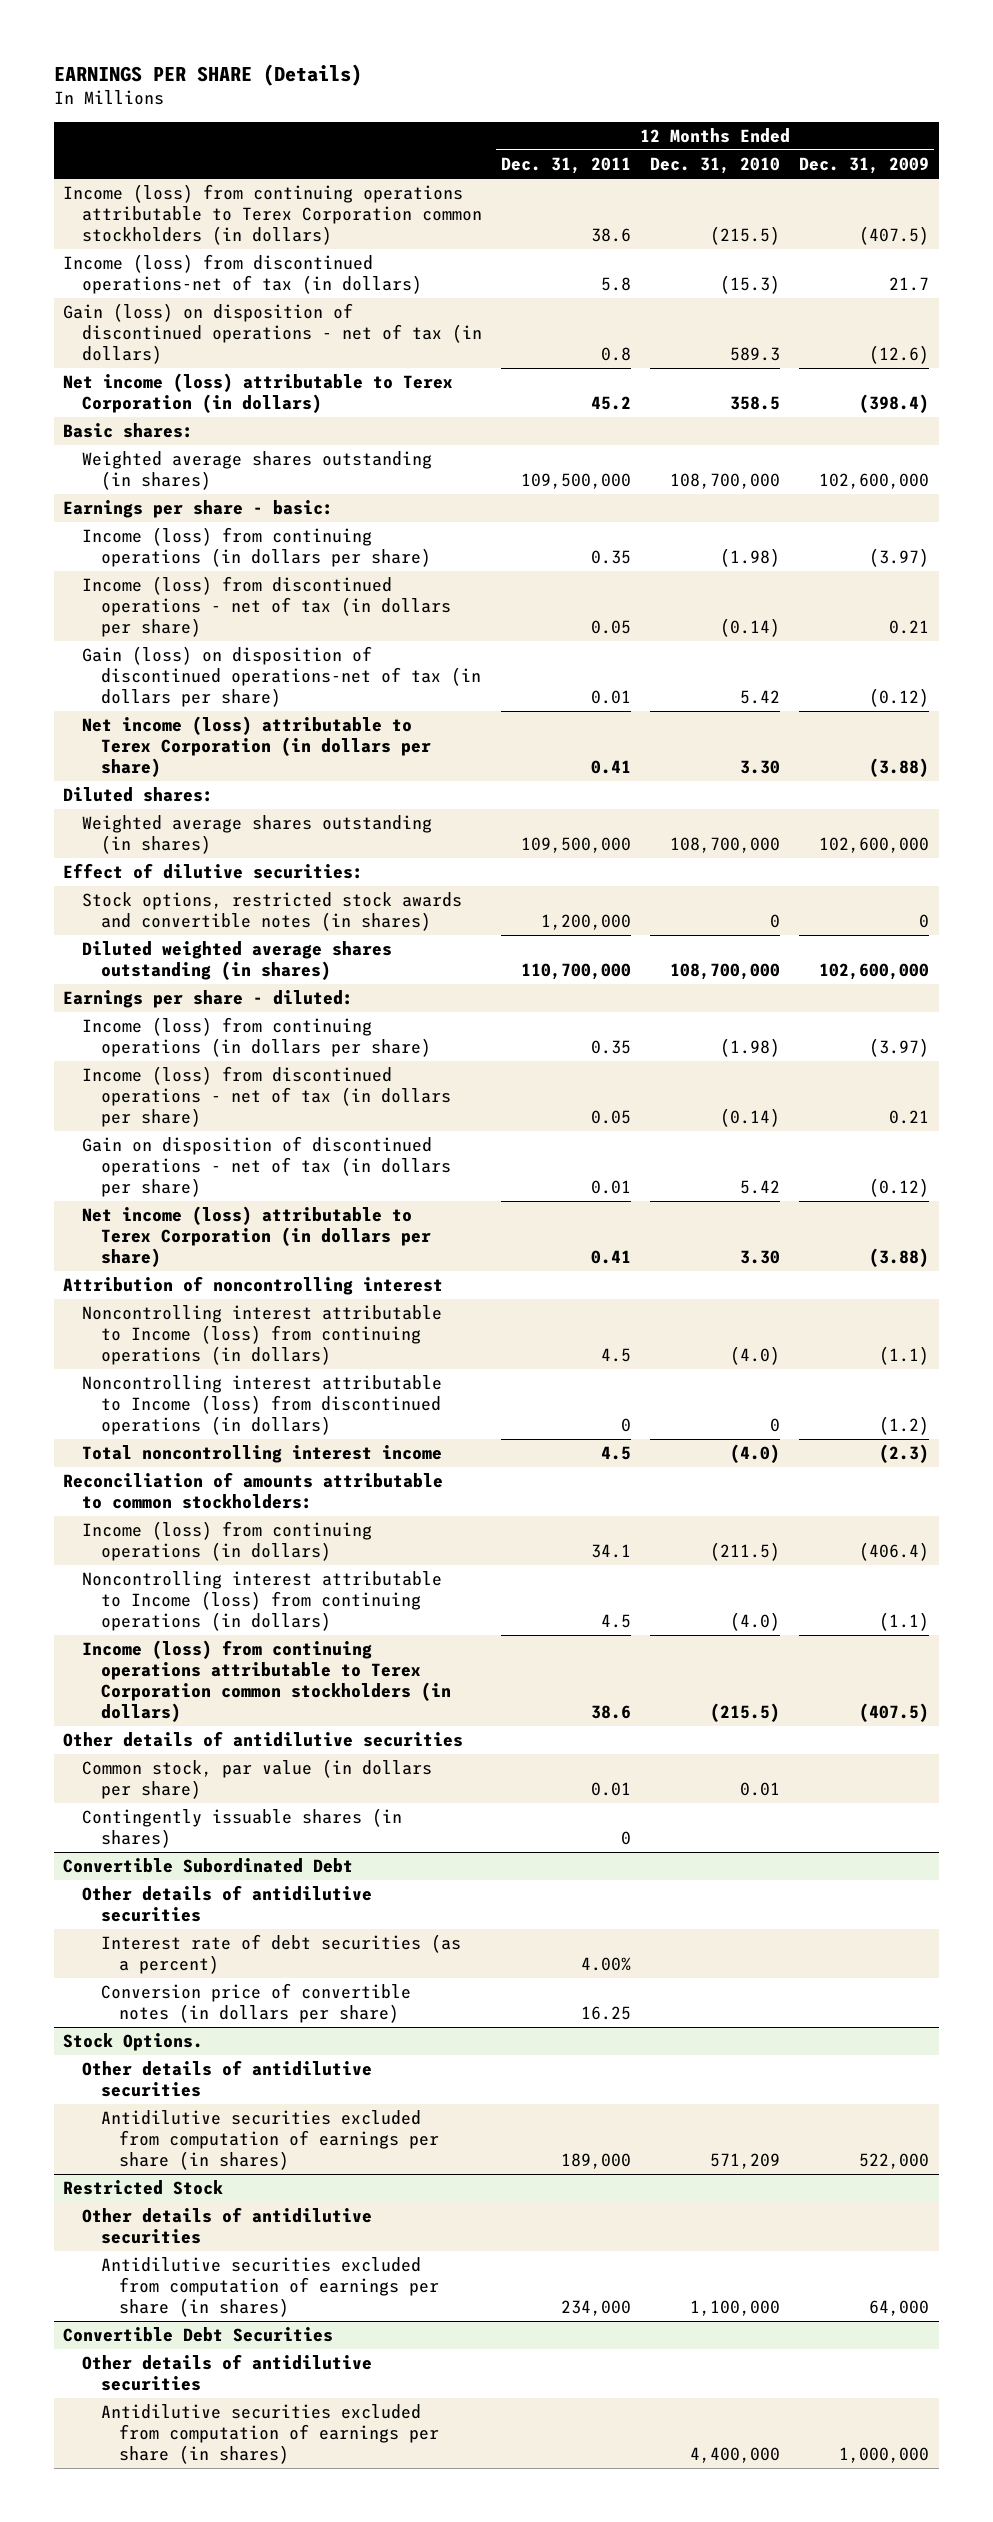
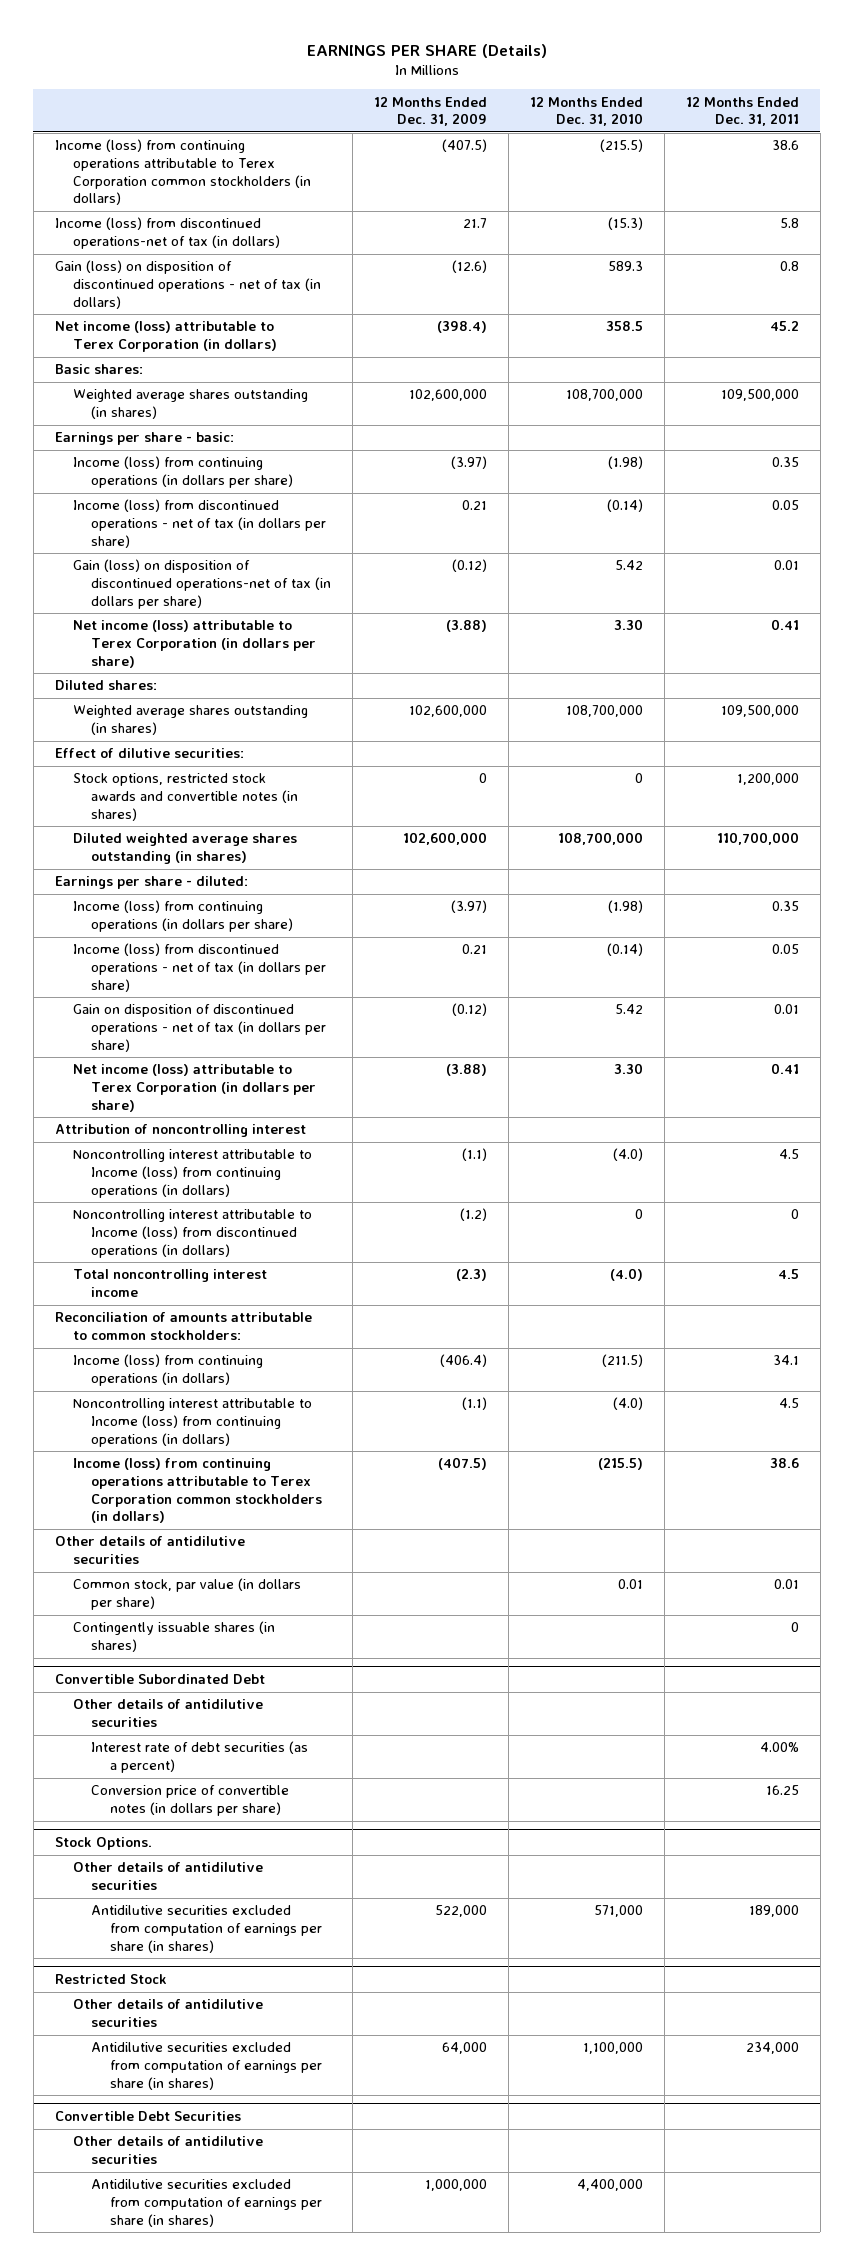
- | 12 Months Ended Dec. 31, 2011 | 12 Months Ended Dec. 31, 2010 | 12 Months Ended Dec. 31, 2009
+ | 12 Months Ended Dec. 31, 2009 | 12 Months Ended Dec. 31, 2010 | 12 Months Ended Dec. 31, 2011
@ Stock Options.
- Antidilutive securities excluded from computation of earnings per share (in shares) | 189,000 | 571,209 | 522,000
+ Antidilutive securities excluded from computation of earnings per share (in shares) | 522,000 | 571,000 | 189,000

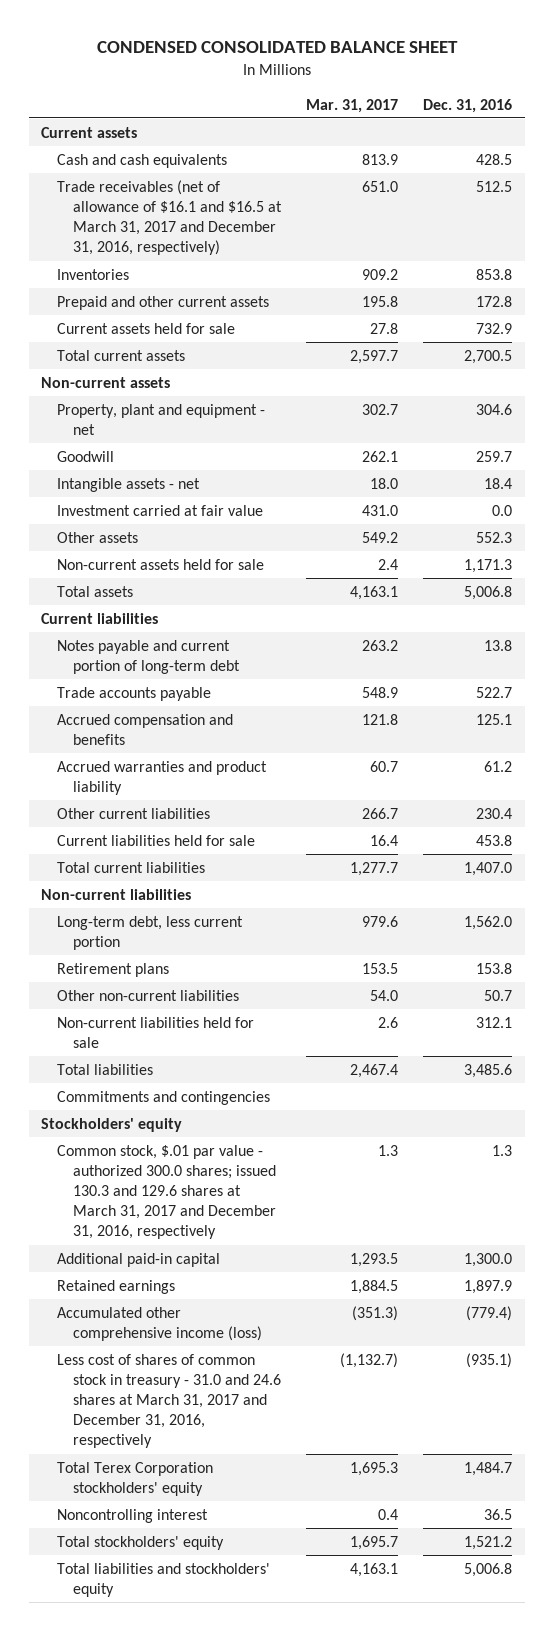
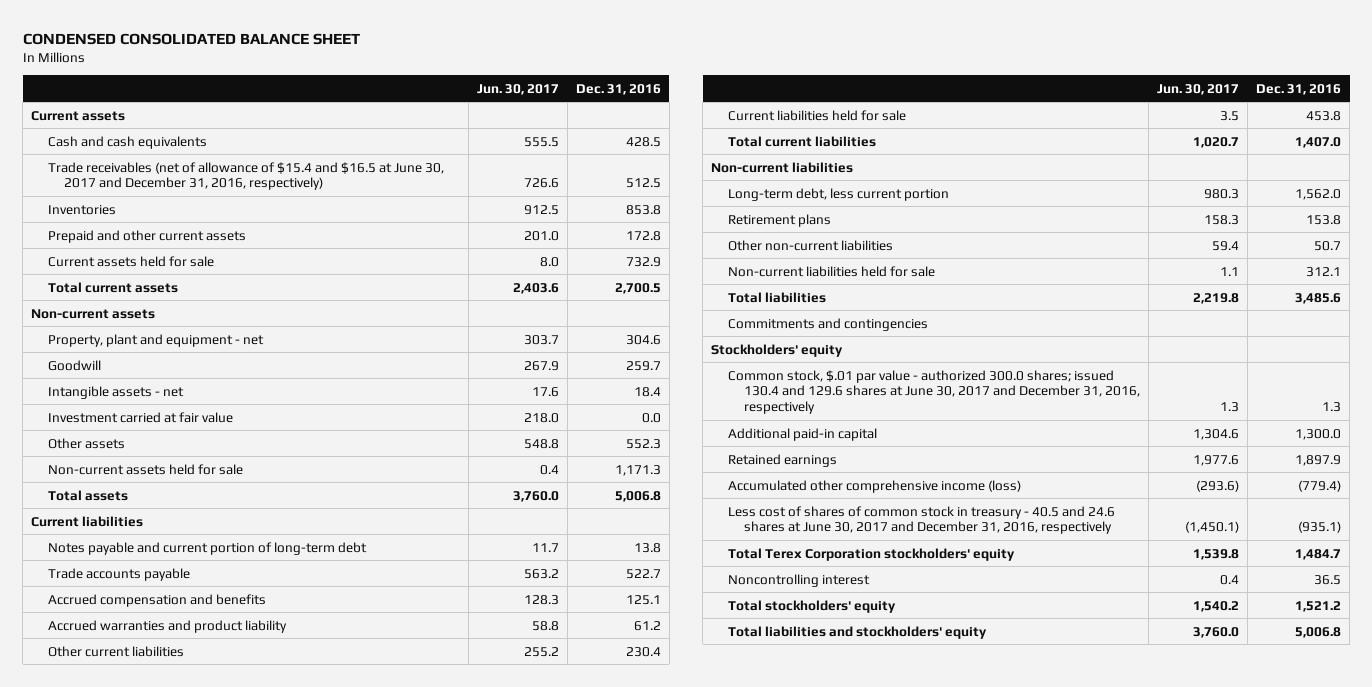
- | Mar. 31, 2017 | Dec. 31, 2016
+ | Jun. 30, 2017 | Dec. 31, 2016
- Trade receivables (net of allowance of $16.1 and $16.5 at March 31, 2017 and December 31, 2016, respectively) | 651.0 | 512.5
+ Trade receivables (net of allowance of $15.4 and $16.5 at June 30, 2017 and December 31, 2016, respectively) | 726.6 | 512.5
- Common stock, $.01 par value - authorized 300.0 shares; issued 130.3 and 129.6 shares at March 31, 2017 and December 31, 2016, respectively | 1.3 | 1.3
+ Common stock, $.01 par value - authorized 300.0 shares; issued 130.4 and 129.6 shares at June 30, 2017 and December 31, 2016, respectively | 1.3 | 1.3
- Less cost of shares of common stock in treasury - 31.0 and 24.6 shares at March 31, 2017 and December 31, 2016, respectively | (1,132.7) | (935.1)
+ Less cost of shares of common stock in treasury - 40.5 and 24.6 shares at June 30, 2017 and December 31, 2016, respectively | (1,450.1) | (935.1)

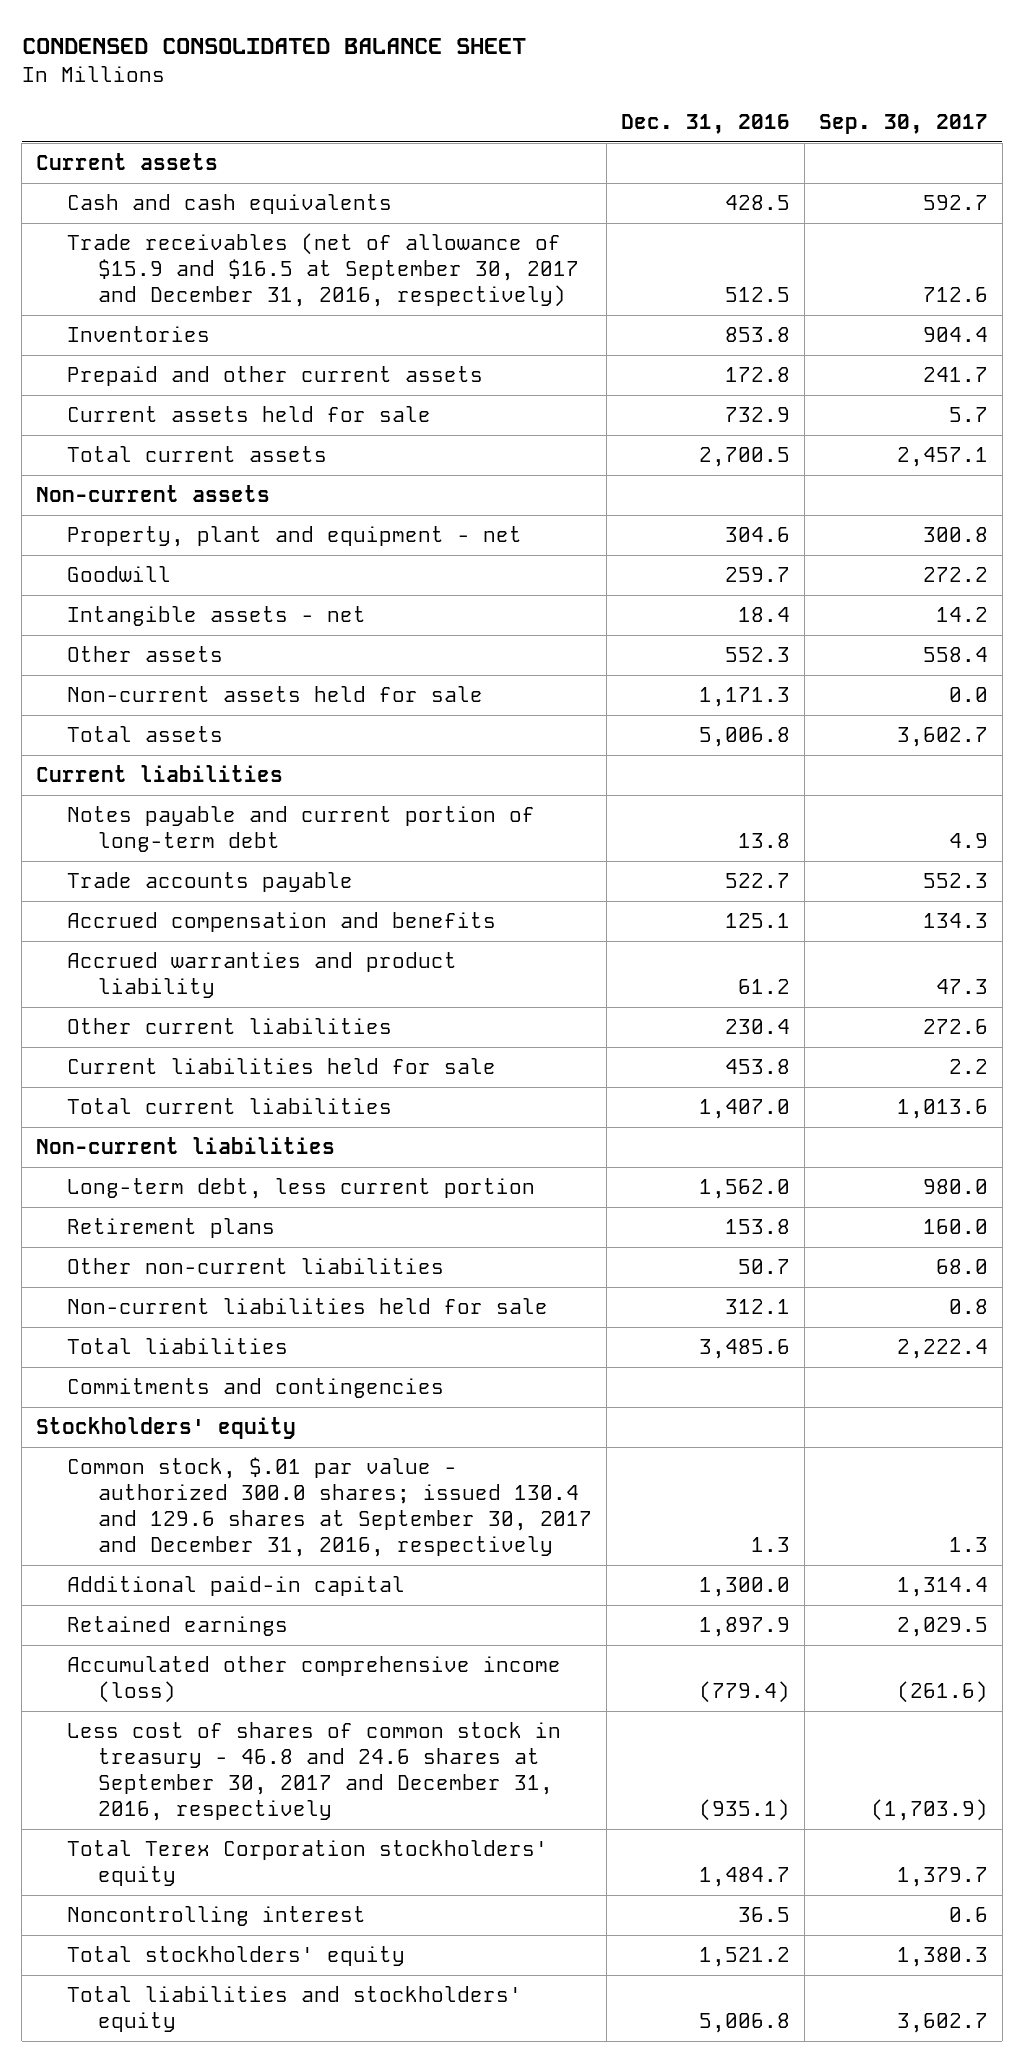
- | Jun. 30, 2017 | Dec. 31, 2016
+ | Dec. 31, 2016 | Sep. 30, 2017
- Trade receivables (net of allowance of $15.4 and $16.5 at June 30, 2017 and December 31, 2016, respectively) | 726.6 | 512.5
+ Trade receivables (net of allowance of $15.9 and $16.5 at September 30, 2017 and December 31, 2016, respectively) | 512.5 | 712.6
- Investment carried at fair value | 218.0 | 0.0
- Common stock, $.01 par value - authorized 300.0 shares; issued 130.4 and 129.6 shares at June 30, 2017 and December 31, 2016, respectively | 1.3 | 1.3
+ Common stock, $.01 par value - authorized 300.0 shares; issued 130.4 and 129.6 shares at September 30, 2017 and December 31, 2016, respectively | 1.3 | 1.3
- Less cost of shares of common stock in treasury - 40.5 and 24.6 shares at June 30, 2017 and December 31, 2016, respectively | (1,450.1) | (935.1)
+ Less cost of shares of common stock in treasury - 46.8 and 24.6 shares at September 30, 2017 and December 31, 2016, respectively | (935.1) | (1,703.9)

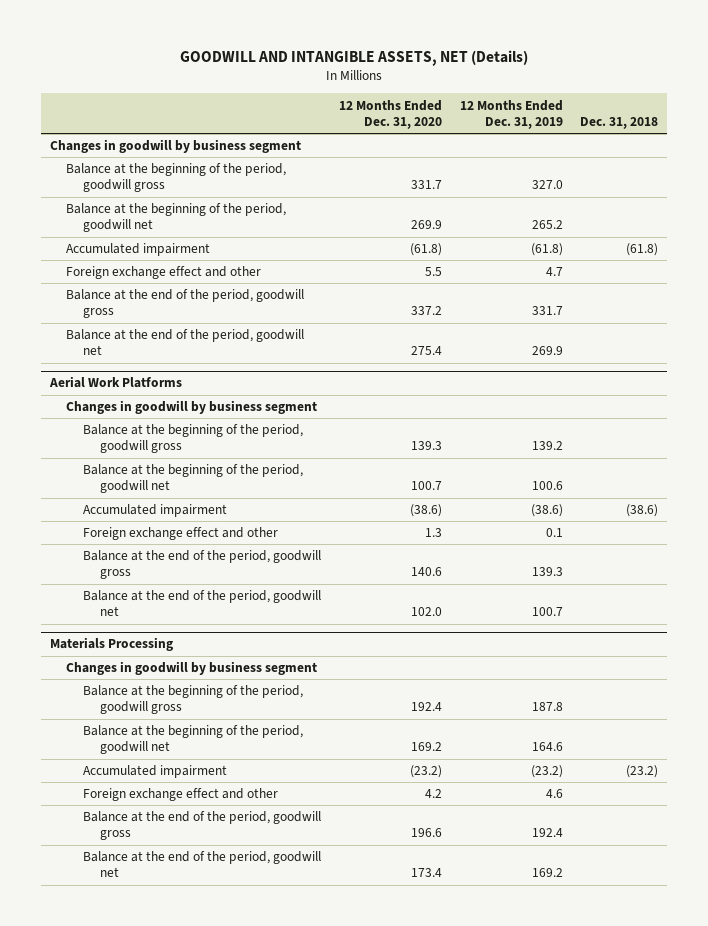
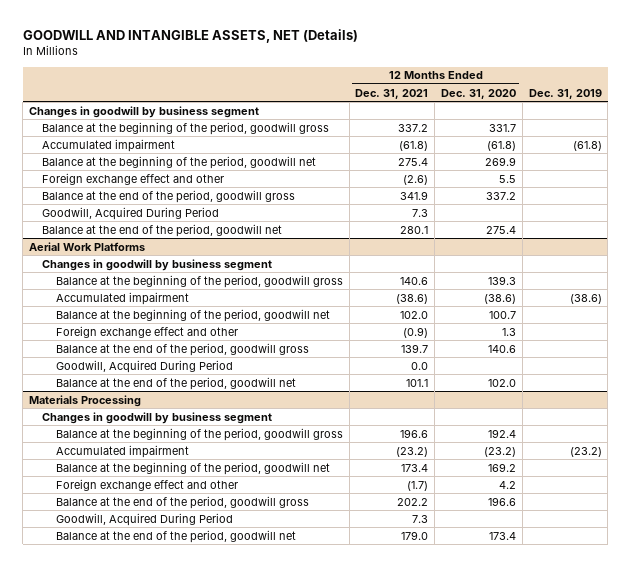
- | 12 Months Ended Dec. 31, 2020 | 12 Months Ended Dec. 31, 2019 | Dec. 31, 2018
+ | 12 Months Ended Dec. 31, 2021 | 12 Months Ended Dec. 31, 2020 | Dec. 31, 2019
moved down: Balance at the beginning of the period, goodwill net | 275.4 | 269.9 |
+ Goodwill, Acquired During Period | 7.3 | |
@ Aerial Work Platforms
moved down: Balance at the beginning of the period, goodwill net | 102.0 | 100.7 |
+ Goodwill, Acquired During Period | 0.0 | |
@ Materials Processing
moved down: Balance at the beginning of the period, goodwill net | 173.4 | 169.2 |
+ Goodwill, Acquired During Period | 7.3 | |

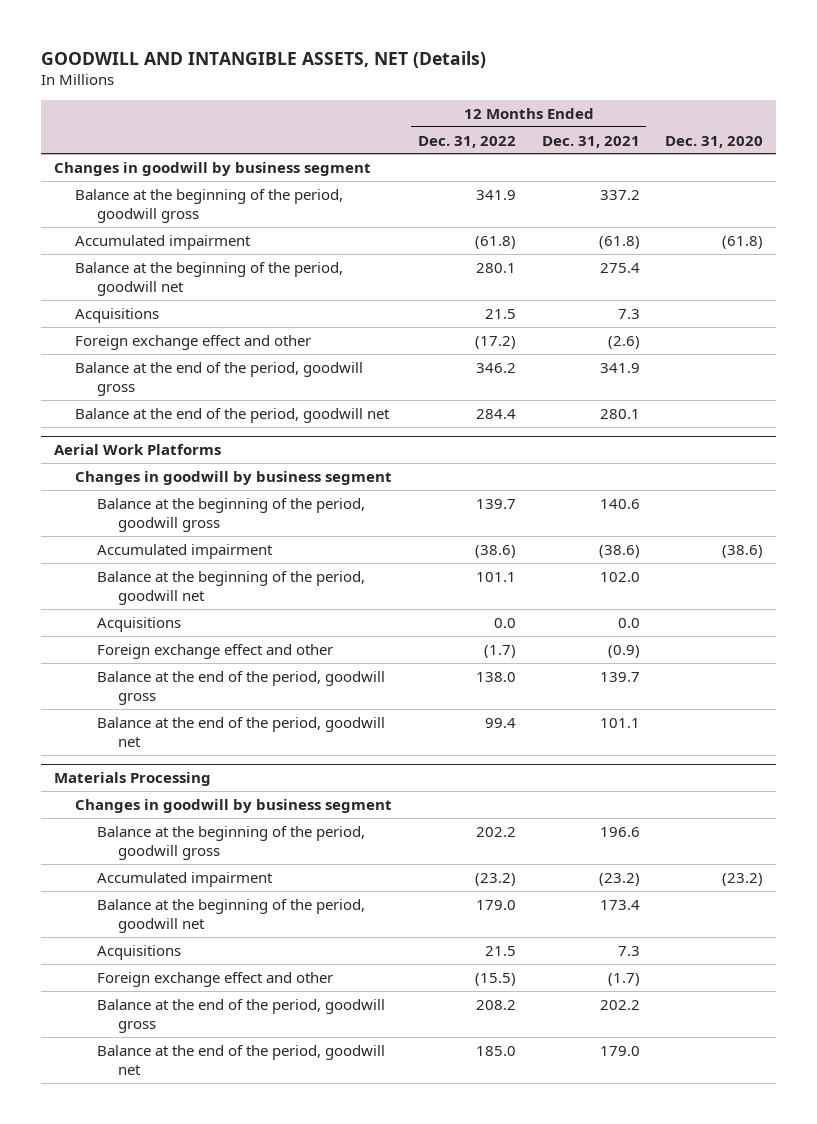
- | 12 Months Ended Dec. 31, 2021 | 12 Months Ended Dec. 31, 2020 | Dec. 31, 2019
+ | 12 Months Ended Dec. 31, 2022 | 12 Months Ended Dec. 31, 2021 | Dec. 31, 2020
+ Acquisitions | 21.5 | 7.3 |
- Goodwill, Acquired During Period | 7.3 | |
@ Aerial Work Platforms
+ Acquisitions | 0.0 | 0.0 |
- Goodwill, Acquired During Period | 0.0 | |
@ Materials Processing
+ Acquisitions | 21.5 | 7.3 |
- Goodwill, Acquired During Period | 7.3 | |

